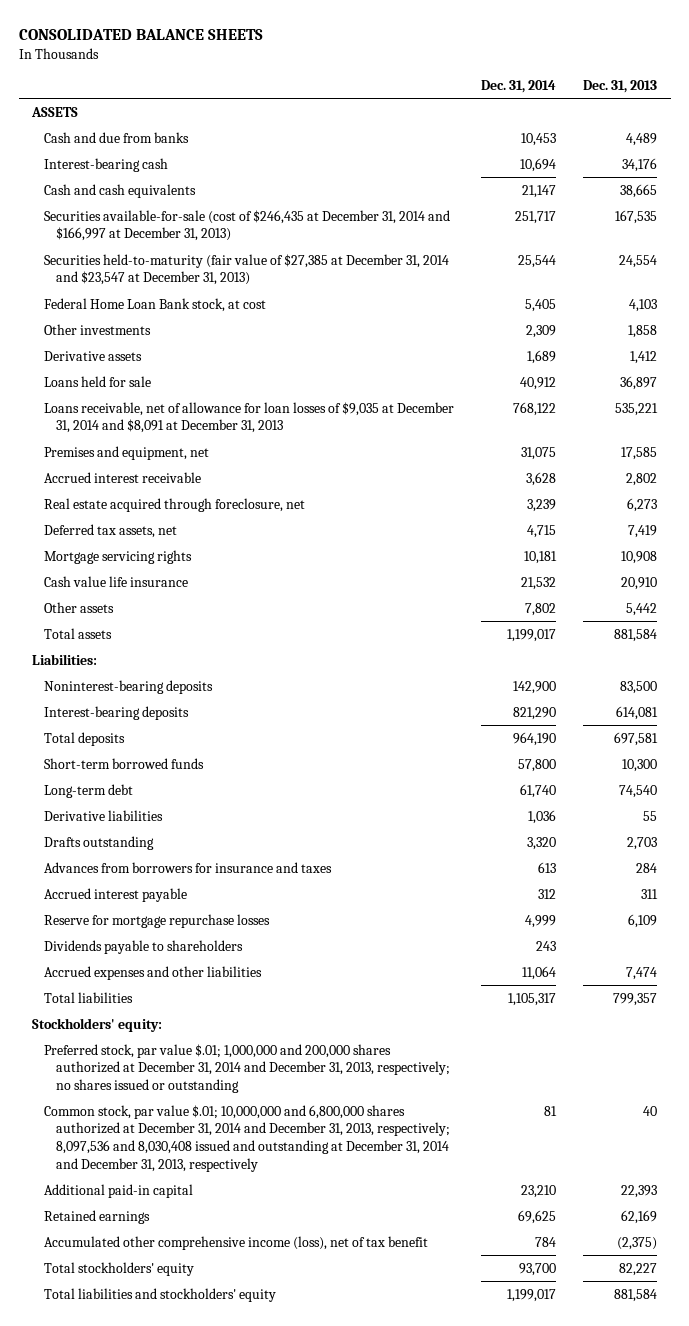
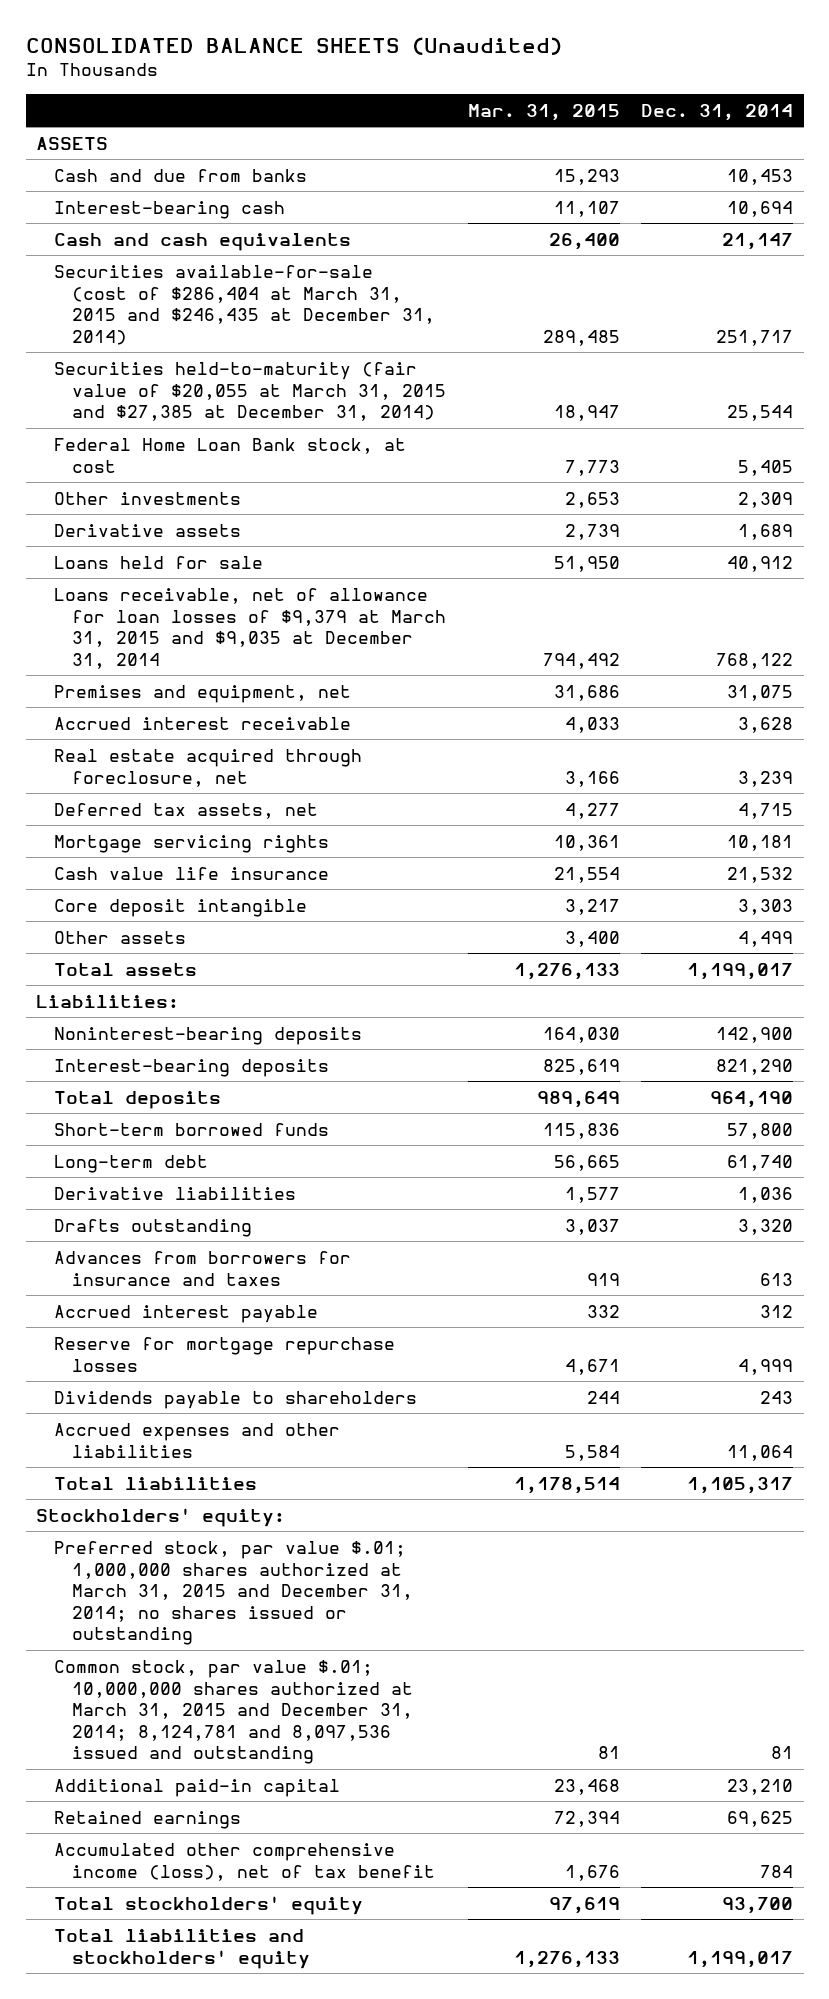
- CONSOLIDATED BALANCE SHEETS
+ CONSOLIDATED BALANCE SHEETS (Unaudited)
- | Dec. 31, 2014 | Dec. 31, 2013
+ | Mar. 31, 2015 | Dec. 31, 2014
- Securities available-for-sale (cost of $246,435 at December 31, 2014 and $166,997 at December 31, 2013) | 251,717 | 167,535
- Securities held-to-maturity (fair value of $27,385 at December 31, 2014 and $23,547 at December 31, 2013) | 25,544 | 24,554
+ Securities available-for-sale (cost of $286,404 at March 31, 2015 and $246,435 at December 31, 2014) | 289,485 | 251,717
+ Securities held-to-maturity (fair value of $20,055 at March 31, 2015 and $27,385 at December 31, 2014) | 18,947 | 25,544
- Loans receivable, net of allowance for loan losses of $9,035 at December 31, 2014 and $8,091 at December 31, 2013 | 768,122 | 535,221
+ Loans receivable, net of allowance for loan losses of $9,379 at March 31, 2015 and $9,035 at December 31, 2014 | 794,492 | 768,122
- Other assets | 7,802 | 5,442
+ Core deposit intangible | 3,217 | 3,303
+ Other assets | 3,400 | 4,499
- Preferred stock, par value $.01; 1,000,000 and 200,000 shares authorized at December 31, 2014 and December 31, 2013, respectively; no shares issued or outstanding
- Common stock, par value $.01; 10,000,000 and 6,800,000 shares authorized at December 31, 2014 and December 31, 2013, respectively; 8,097,536 and 8,030,408 issued and outstanding at December 31, 2014 and December 31, 2013, respectively | 81 | 40
+ Preferred stock, par value $.01; 1,000,000 shares authorized at March 31, 2015 and December 31, 2014; no shares issued or outstanding
+ Common stock, par value $.01; 10,000,000 shares authorized at March 31, 2015 and December 31, 2014; 8,124,781 and 8,097,536 issued and outstanding | 81 | 81

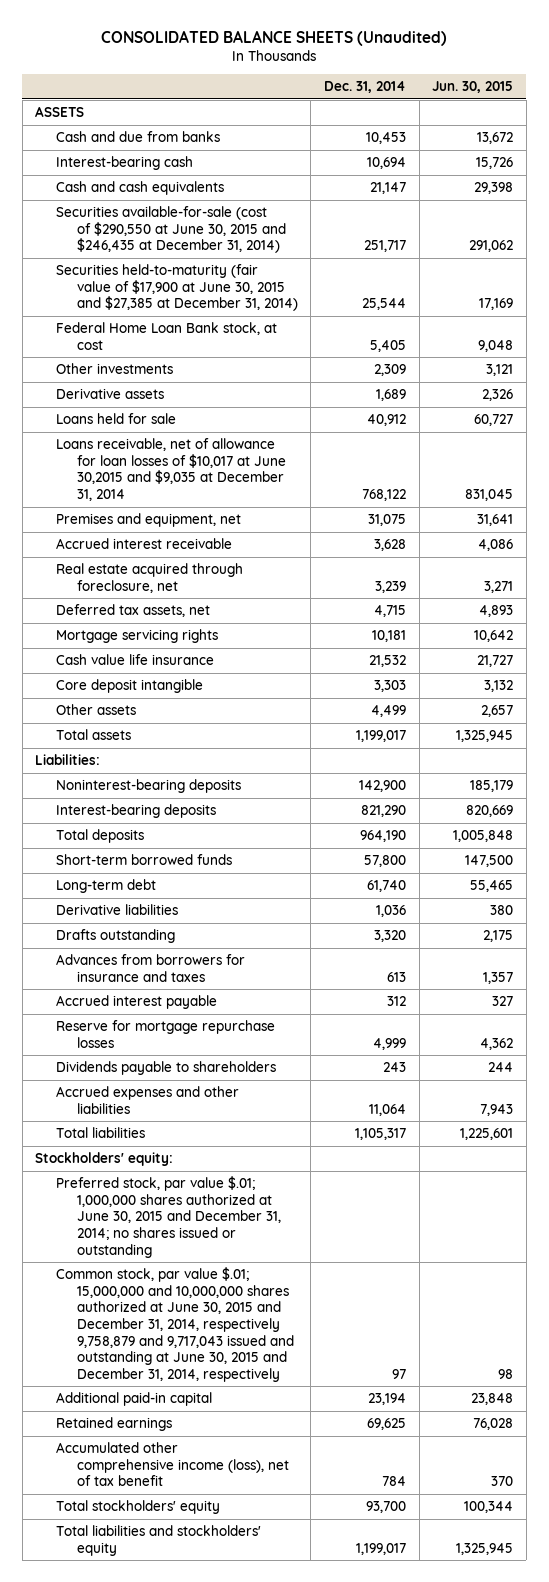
- | Mar. 31, 2015 | Dec. 31, 2014
+ | Dec. 31, 2014 | Jun. 30, 2015
- Securities available-for-sale (cost of $286,404 at March 31, 2015 and $246,435 at December 31, 2014) | 289,485 | 251,717
- Securities held-to-maturity (fair value of $20,055 at March 31, 2015 and $27,385 at December 31, 2014) | 18,947 | 25,544
+ Securities available-for-sale (cost of $290,550 at June 30, 2015 and $246,435 at December 31, 2014) | 251,717 | 291,062
+ Securities held-to-maturity (fair value of $17,900 at June 30, 2015 and $27,385 at December 31, 2014) | 25,544 | 17,169
- Loans receivable, net of allowance for loan losses of $9,379 at March 31, 2015 and $9,035 at December 31, 2014 | 794,492 | 768,122
+ Loans receivable, net of allowance for loan losses of $10,017 at June 30,2015 and $9,035 at December 31, 2014 | 768,122 | 831,045
- Preferred stock, par value $.01; 1,000,000 shares authorized at March 31, 2015 and December 31, 2014; no shares issued or outstanding
- Common stock, par value $.01; 10,000,000 shares authorized at March 31, 2015 and December 31, 2014; 8,124,781 and 8,097,536 issued and outstanding | 81 | 81
- Additional paid-in capital | 23,468 | 23,210
+ Preferred stock, par value $.01; 1,000,000 shares authorized at June 30, 2015 and December 31, 2014; no shares issued or outstanding
+ Common stock, par value $.01; 15,000,000 and 10,000,000 shares authorized at June 30, 2015 and December 31, 2014, respectively 9,758,879 and 9,717,043 issued and outstanding at June 30, 2015 and December 31, 2014, respectively | 97 | 98
+ Additional paid-in capital | 23,194 | 23,848

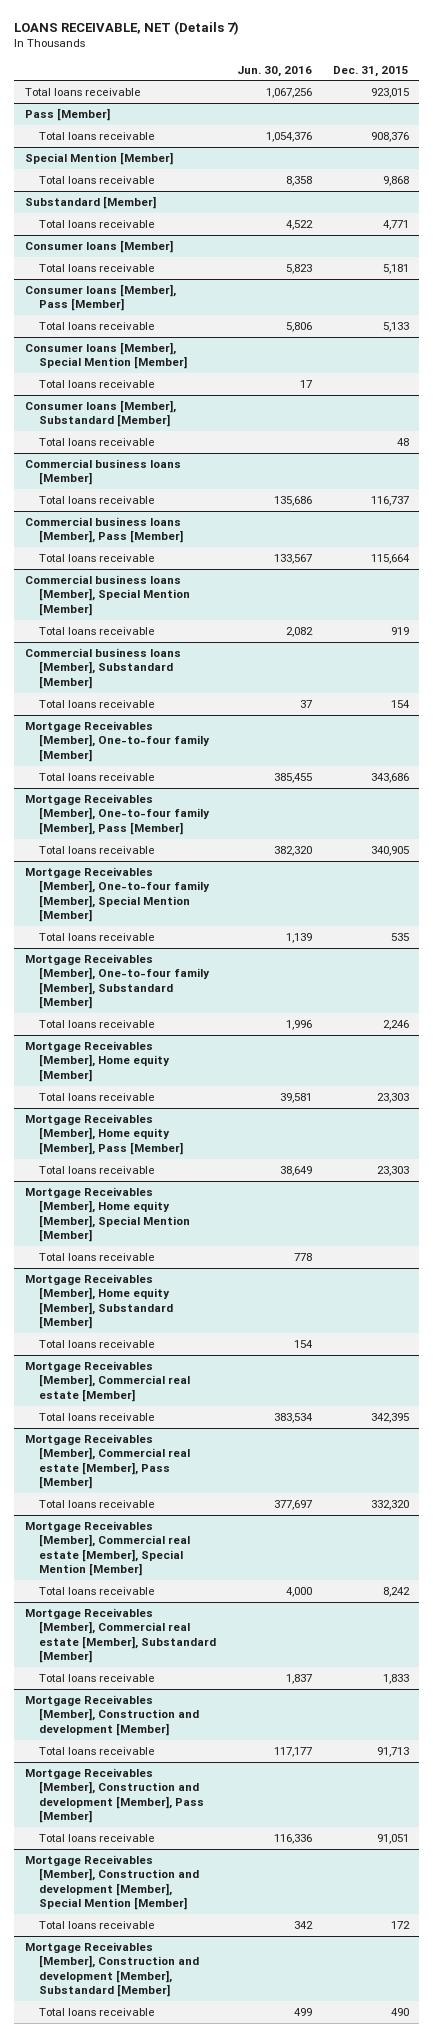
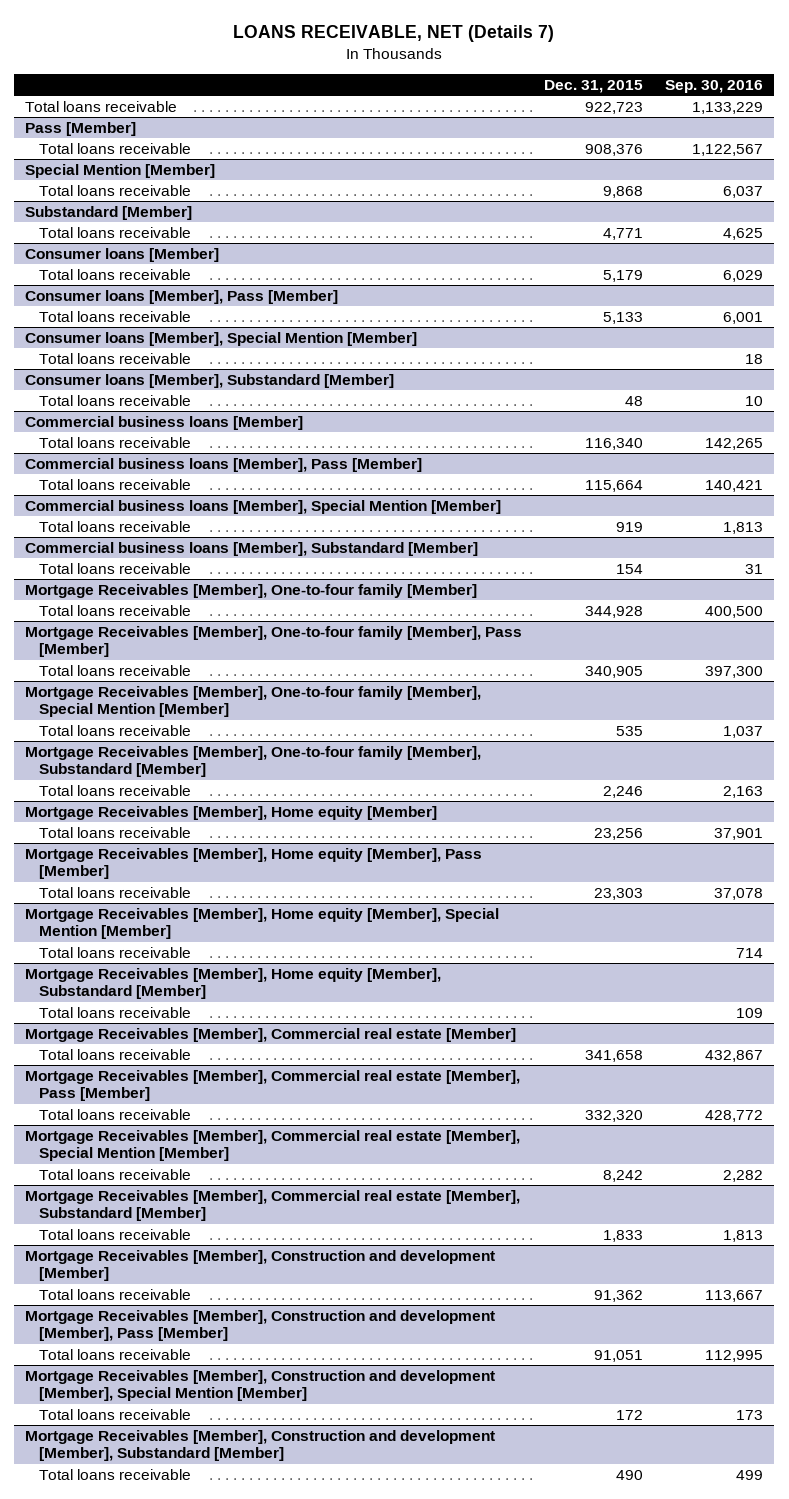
- | Jun. 30, 2016 | Dec. 31, 2015
+ | Dec. 31, 2015 | Sep. 30, 2016
- Total loans receivable | 1,067,256 | 923,015
+ Total loans receivable | 922,723 | 1,133,229
@ Consumer loans [Member]
- Total loans receivable | 5,823 | 5,181
+ Total loans receivable | 5,179 | 6,029
@ Commercial business loans [Member]
- Total loans receivable | 135,686 | 116,737
+ Total loans receivable | 116,340 | 142,265
@ Mortgage Receivables [Member], One-to-four family [Member]
- Total loans receivable | 385,455 | 343,686
+ Total loans receivable | 344,928 | 400,500
@ Mortgage Receivables [Member], Home equity [Member]
- Total loans receivable | 39,581 | 23,303
+ Total loans receivable | 23,256 | 37,901
@ Mortgage Receivables [Member], Commercial real estate [Member]
- Total loans receivable | 383,534 | 342,395
+ Total loans receivable | 341,658 | 432,867
@ Mortgage Receivables [Member], Construction and development [Member]
- Total loans receivable | 117,177 | 91,713
+ Total loans receivable | 91,362 | 113,667

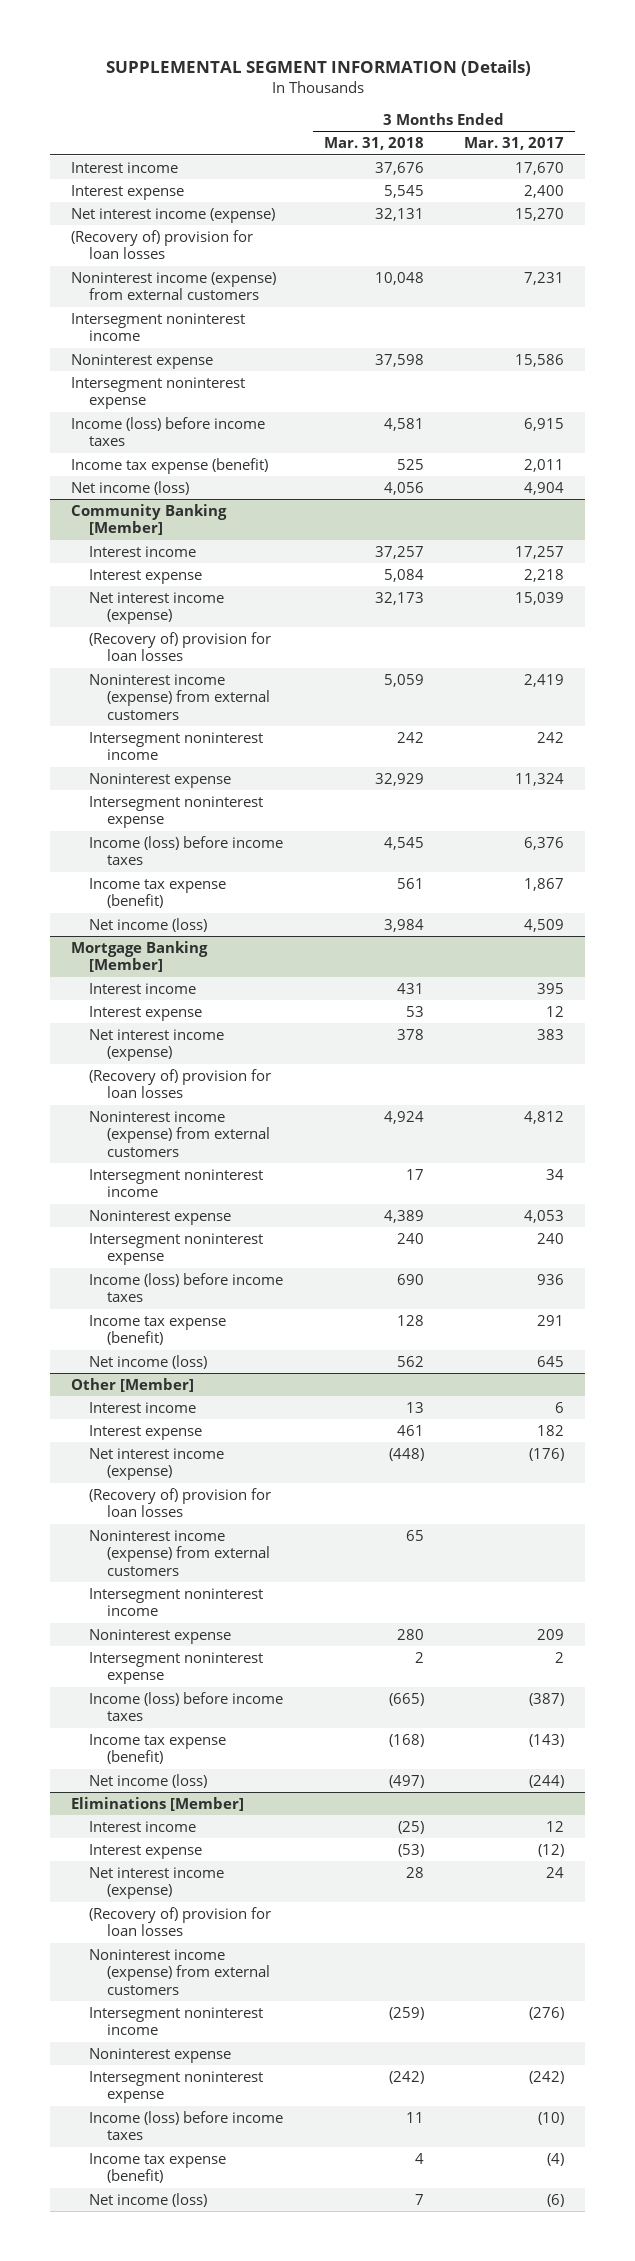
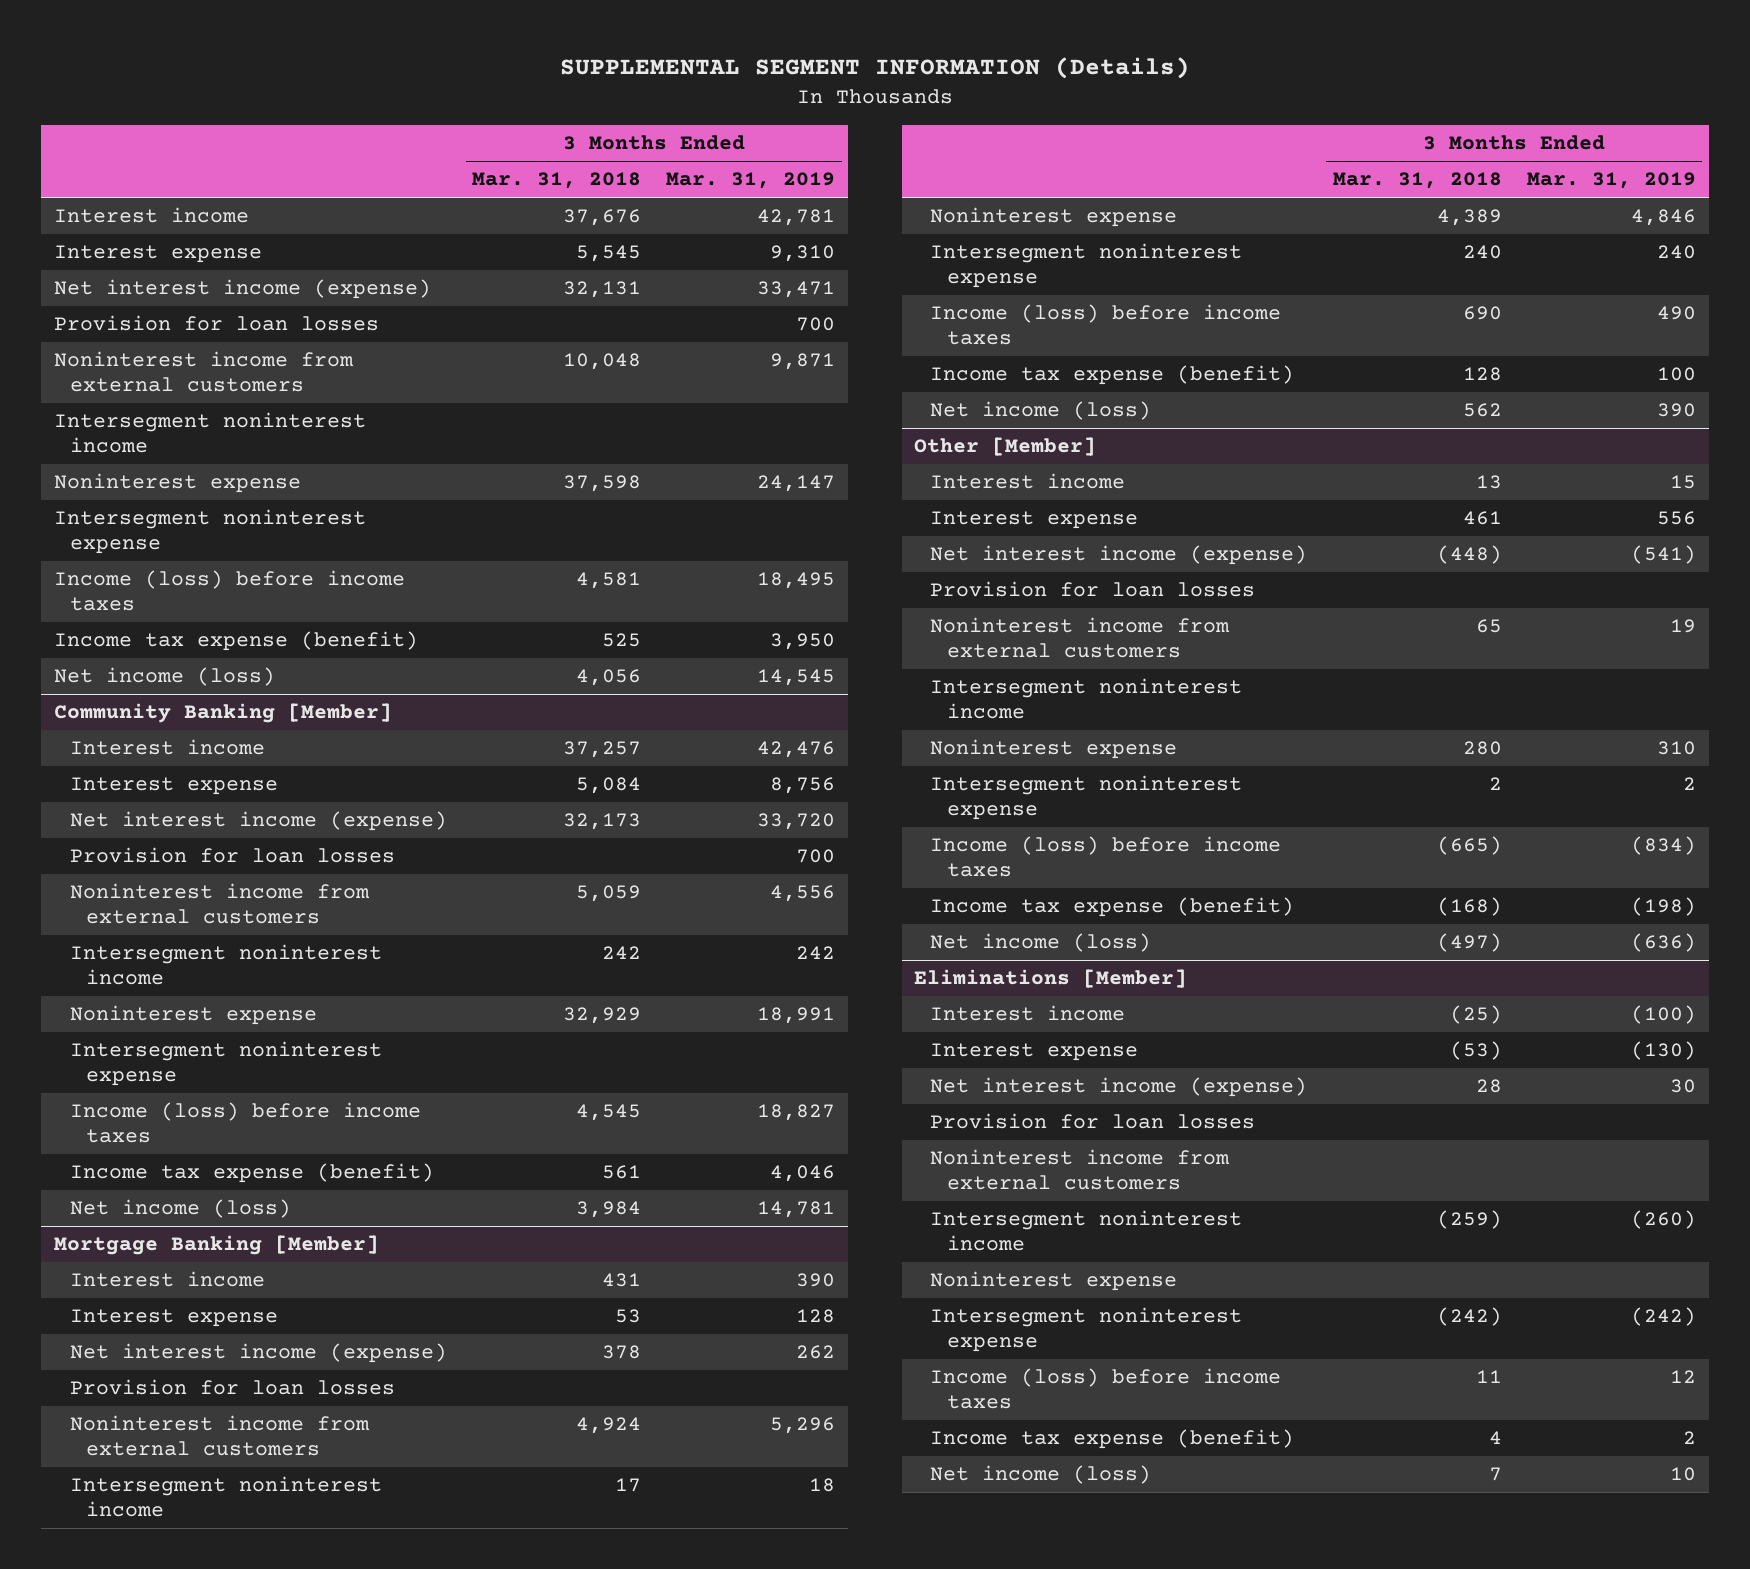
- | 3 Months Ended Mar. 31, 2018 | 3 Months Ended Mar. 31, 2017
+ | 3 Months Ended Mar. 31, 2018 | 3 Months Ended Mar. 31, 2019
- (Recovery of) provision for loan losses
- Noninterest income (expense) from external customers | 10,048 | 7,231
+ Provision for loan losses | | 700
+ Noninterest income from external customers | 10,048 | 9,871
@ Community Banking [Member]
- (Recovery of) provision for loan losses
- Noninterest income (expense) from external customers | 5,059 | 2,419
+ Provision for loan losses | | 700
+ Noninterest income from external customers | 5,059 | 4,556
@ Mortgage Banking [Member]
- (Recovery of) provision for loan losses
- Noninterest income (expense) from external customers | 4,924 | 4,812
+ Provision for loan losses
+ Noninterest income from external customers | 4,924 | 5,296
@ Other [Member]
- (Recovery of) provision for loan losses
- Noninterest income (expense) from external customers | 65 |
+ Provision for loan losses
+ Noninterest income from external customers | 65 | 19
@ Eliminations [Member]
- (Recovery of) provision for loan losses
- Noninterest income (expense) from external customers
+ Provision for loan losses
+ Noninterest income from external customers

